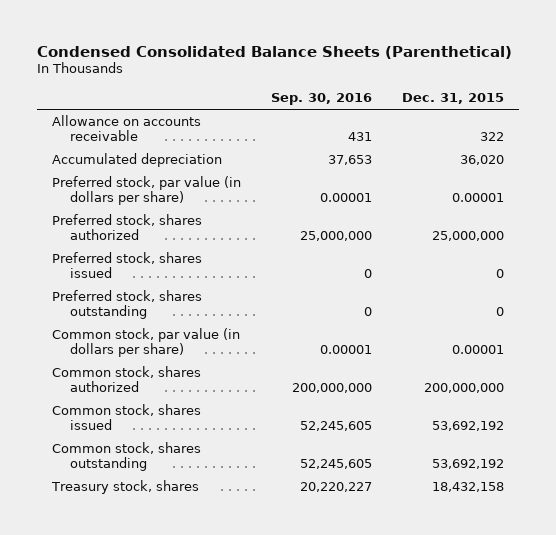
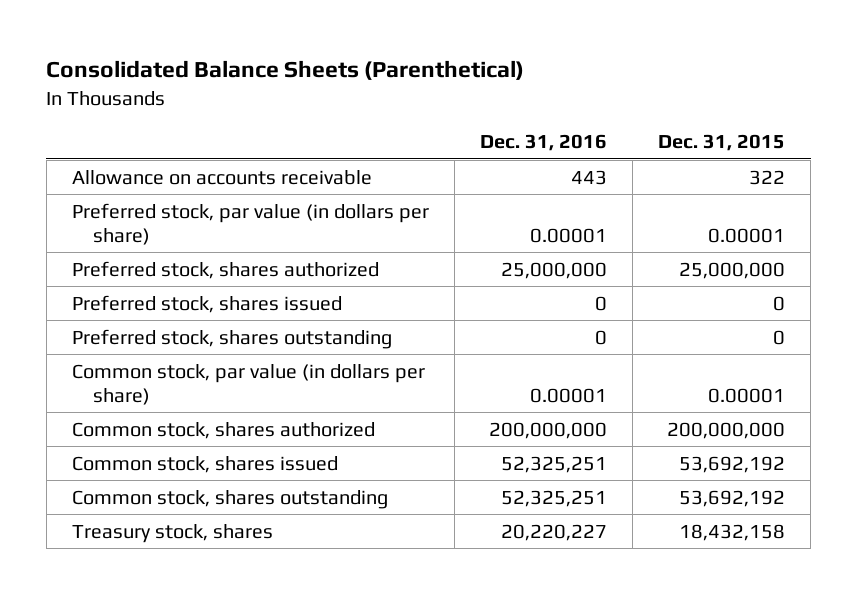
- Condensed Consolidated Balance Sheets (Parenthetical)
+ Consolidated Balance Sheets (Parenthetical)
- | Sep. 30, 2016 | Dec. 31, 2015
+ | Dec. 31, 2016 | Dec. 31, 2015
- Accumulated depreciation | 37,653 | 36,020

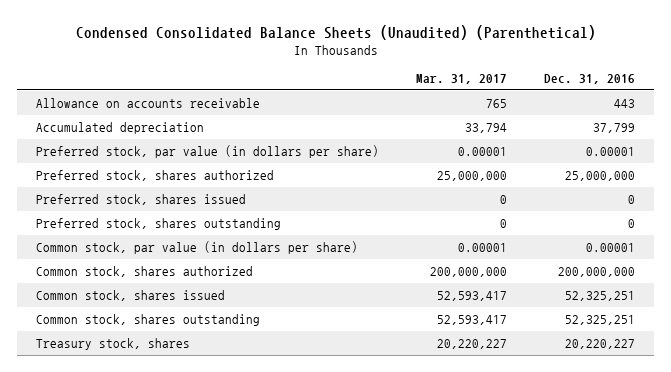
- Consolidated Balance Sheets (Parenthetical)
+ Condensed Consolidated Balance Sheets (Unaudited) (Parenthetical)
- | Dec. 31, 2016 | Dec. 31, 2015
+ | Mar. 31, 2017 | Dec. 31, 2016
+ Accumulated depreciation | 33,794 | 37,799

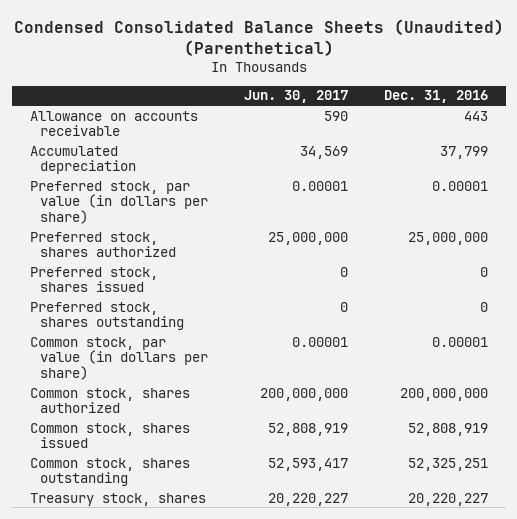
- | Mar. 31, 2017 | Dec. 31, 2016
+ | Jun. 30, 2017 | Dec. 31, 2016
- Common stock, shares issued | 52,593,417 | 52,325,251
+ Common stock, shares issued | 52,808,919 | 52,808,919

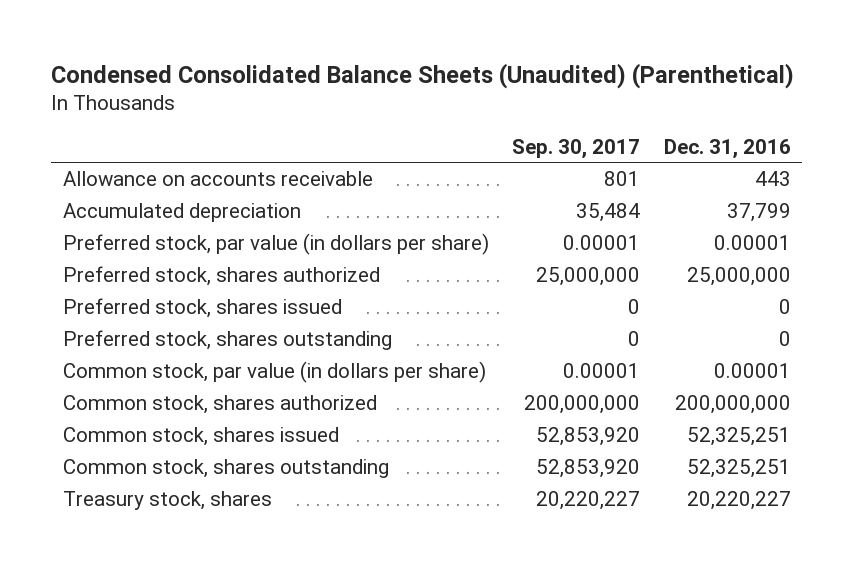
- | Jun. 30, 2017 | Dec. 31, 2016
+ | Sep. 30, 2017 | Dec. 31, 2016
- Common stock, shares issued | 52,808,919 | 52,808,919
+ Common stock, shares issued | 52,853,920 | 52,325,251

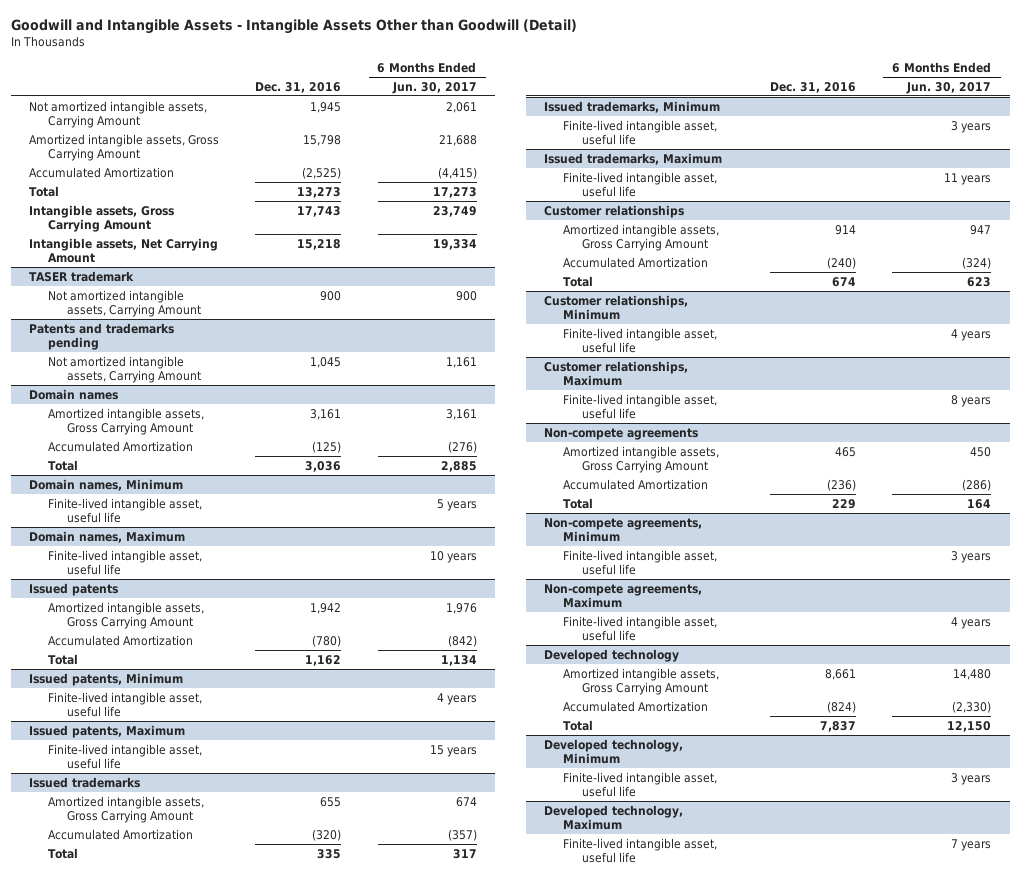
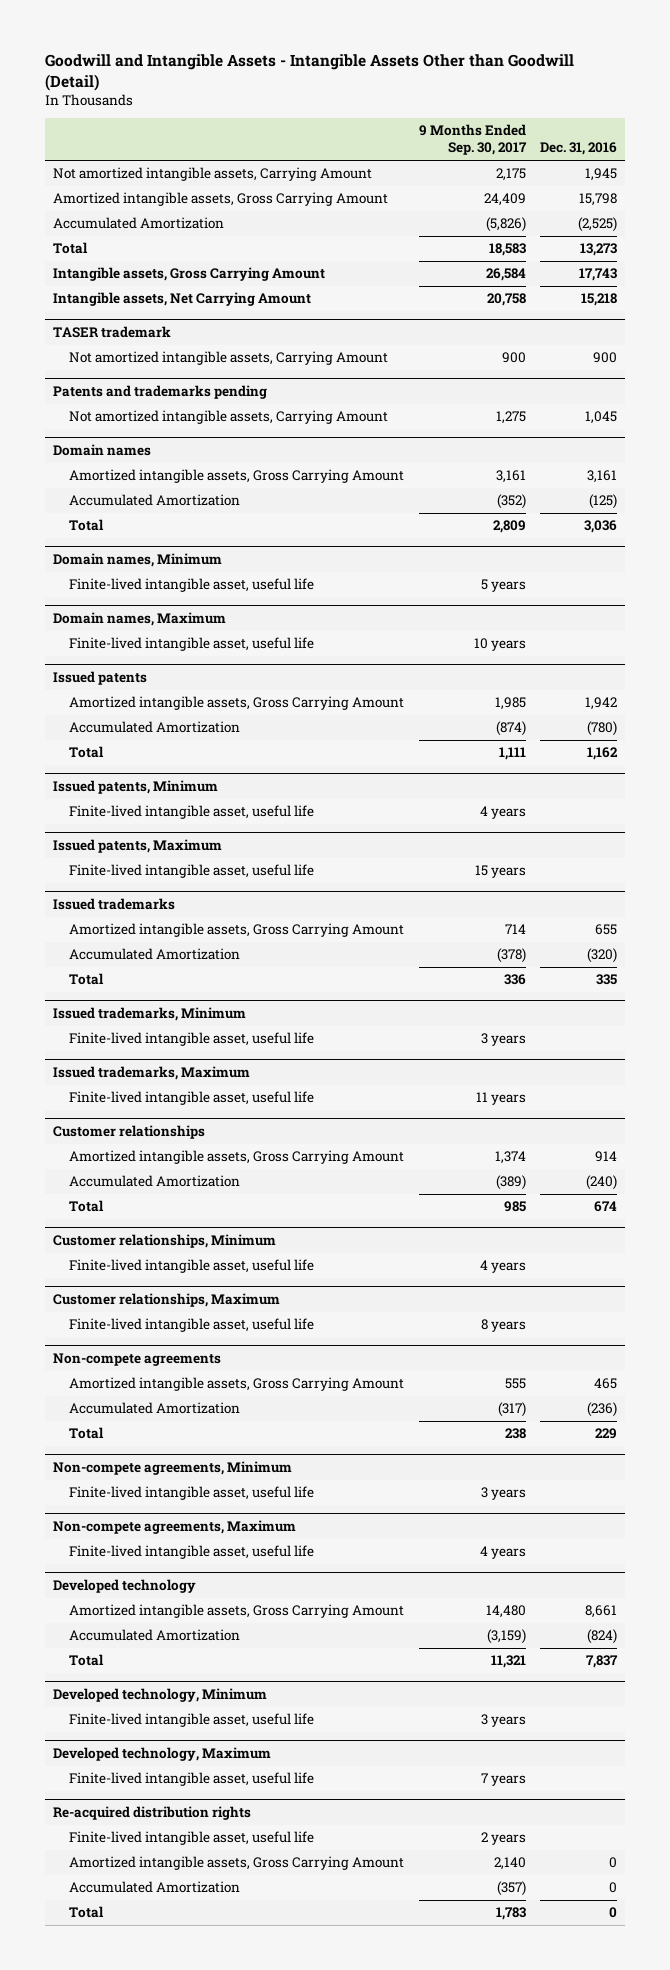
- | Dec. 31, 2016 | 6 Months Ended Jun. 30, 2017
+ | 9 Months Ended Sep. 30, 2017 | Dec. 31, 2016
+ Re-acquired distribution rights
+ Finite-lived intangible asset, useful life | 2 years |
+ Amortized intangible assets, Gross Carrying Amount | 2,140 | 0
+ Accumulated Amortization | (357) | 0
+ Total | 1,783 | 0

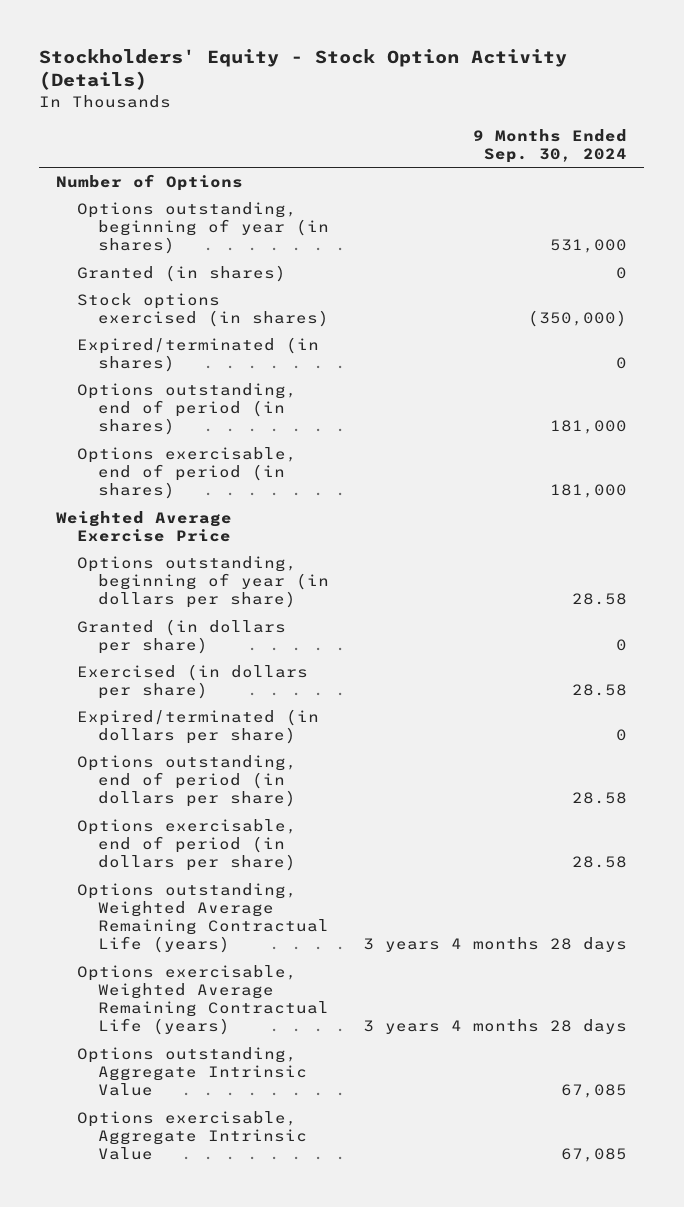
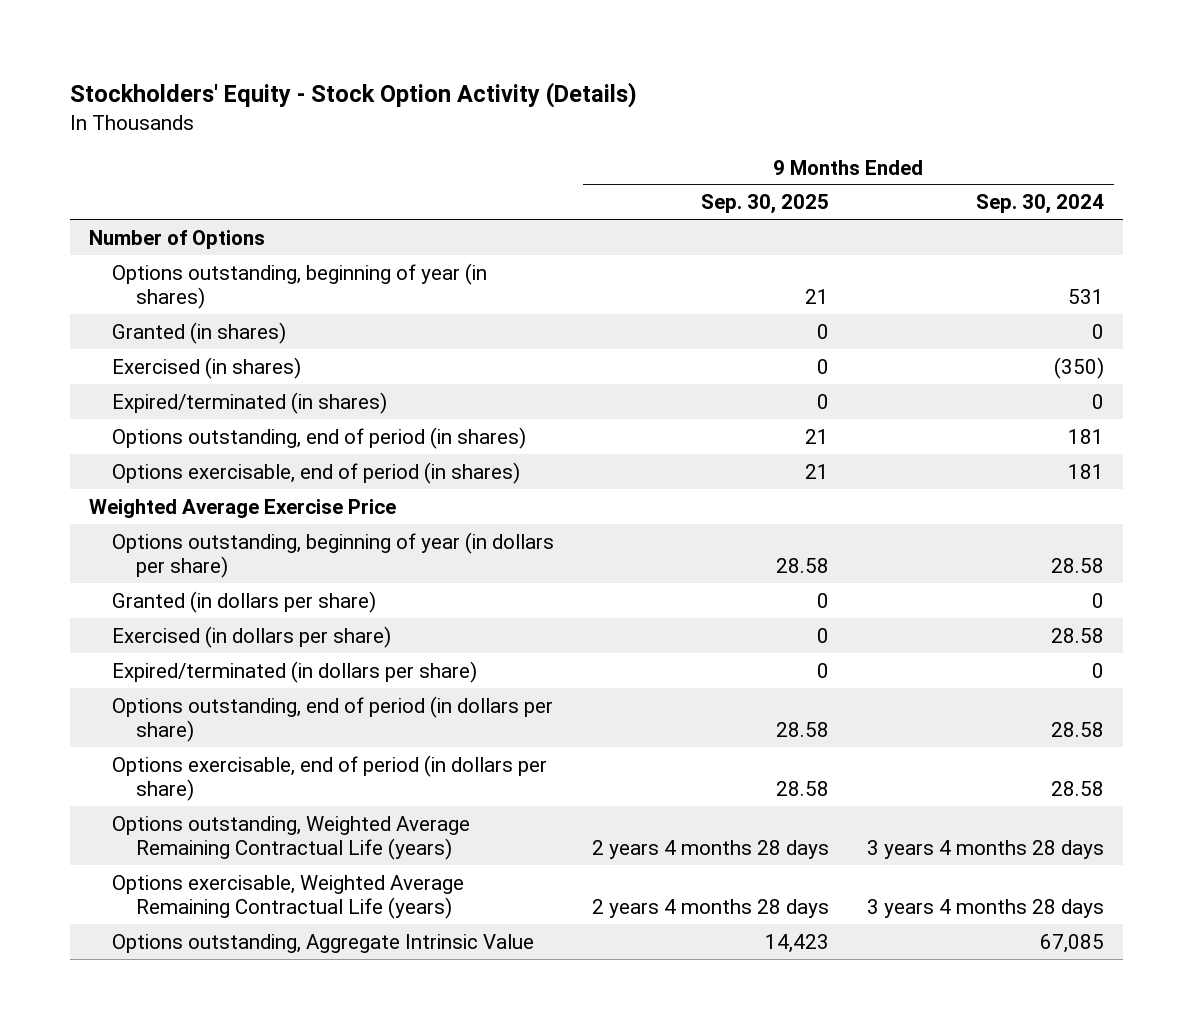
- | 9 Months Ended Sep. 30, 2024
+ | 9 Months Ended Sep. 30, 2025 | 9 Months Ended Sep. 30, 2024
- Options outstanding, beginning of year (in shares) | 531,000
+ Options outstanding, beginning of year (in shares) | 21 | 531
- Stock options exercised (in shares) | (350,000)
+ Exercised (in shares) | 0 | (350)
- Options outstanding, end of period (in shares) | 181,000
- Options exercisable, end of period (in shares) | 181,000
+ Options outstanding, end of period (in shares) | 21 | 181
+ Options exercisable, end of period (in shares) | 21 | 181
- Options exercisable, Aggregate Intrinsic Value | 67,085

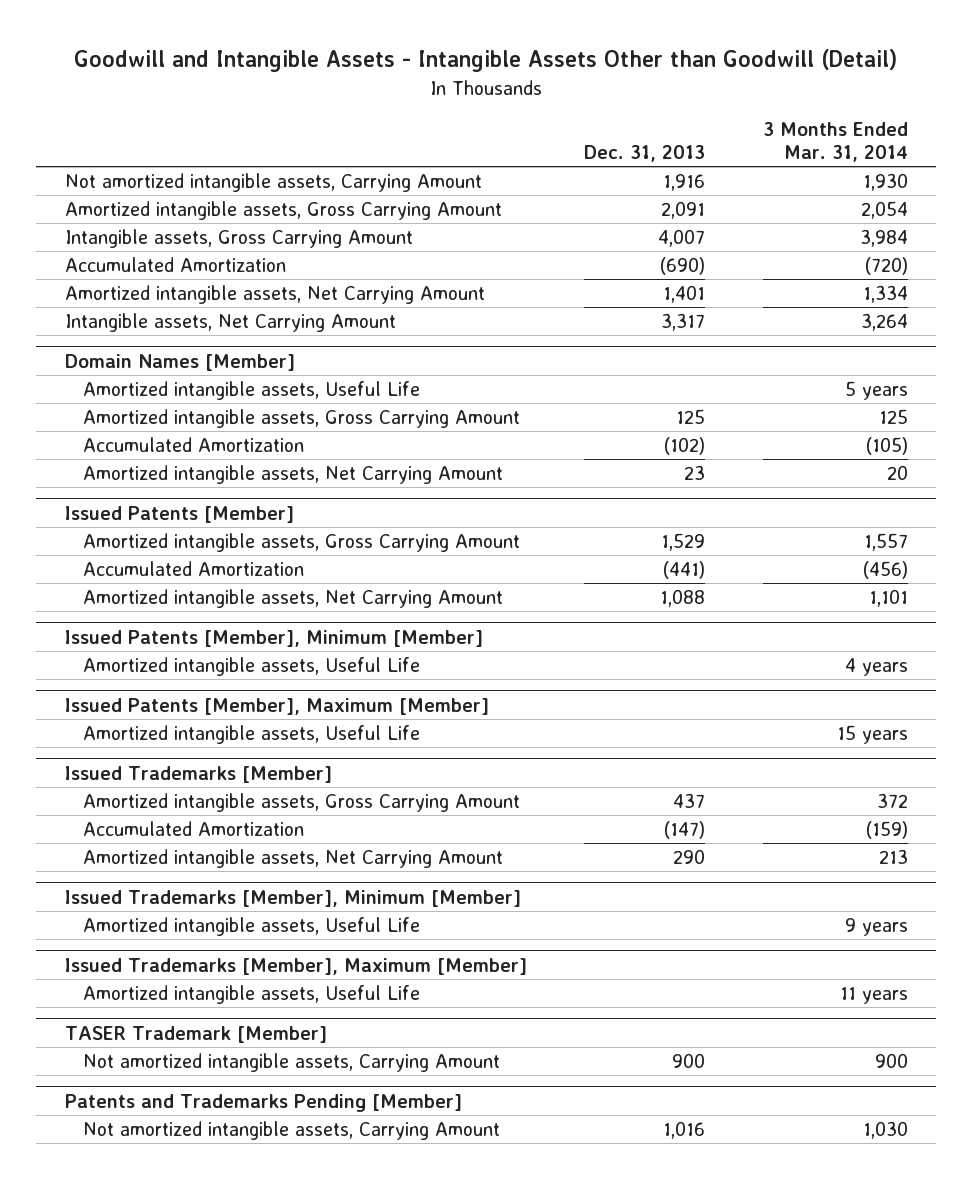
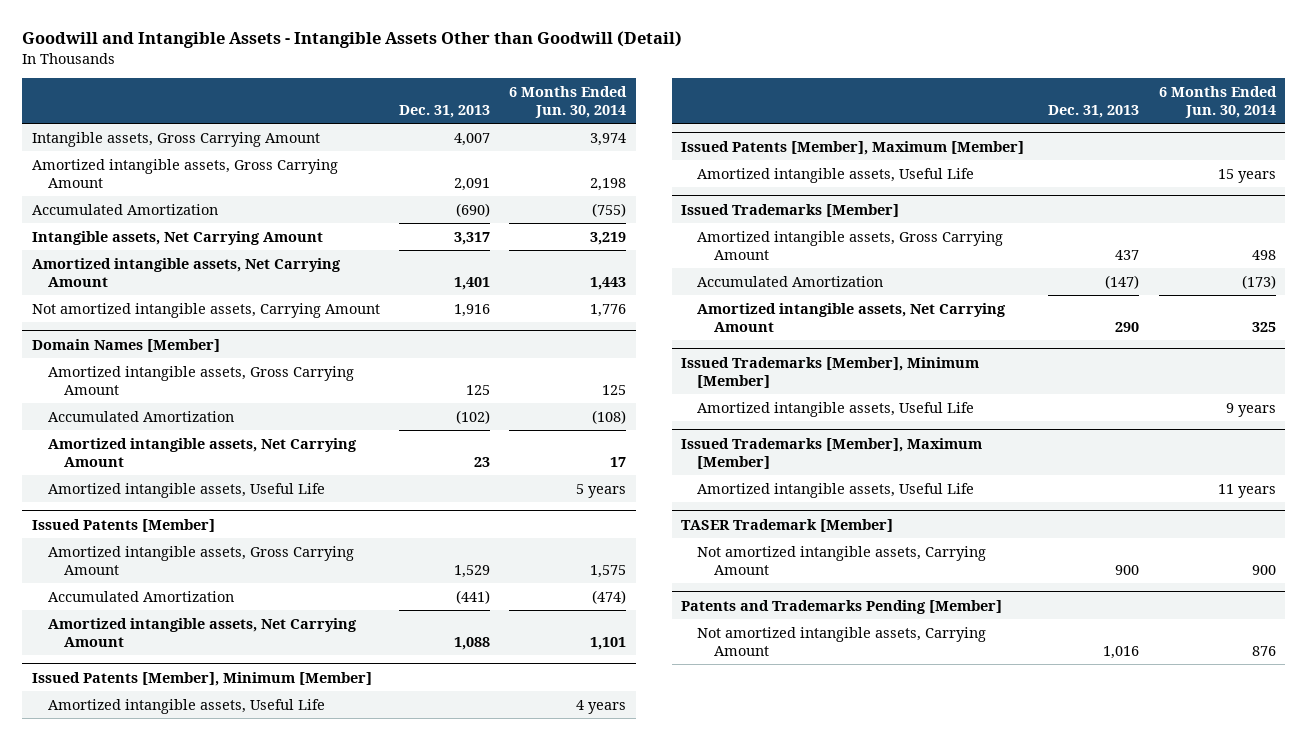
- | Dec. 31, 2013 | 3 Months Ended Mar. 31, 2014
+ | Dec. 31, 2013 | 6 Months Ended Jun. 30, 2014
moved down: Amortized intangible assets, Gross Carrying Amount | 2,091 | 2,198
moved down: Amortized intangible assets, Net Carrying Amount | 1,401 | 1,443
moved down: Not amortized intangible assets, Carrying Amount | 1,916 | 1,776
@ Domain Names [Member]
moved down: Amortized intangible assets, Useful Life | | 5 years

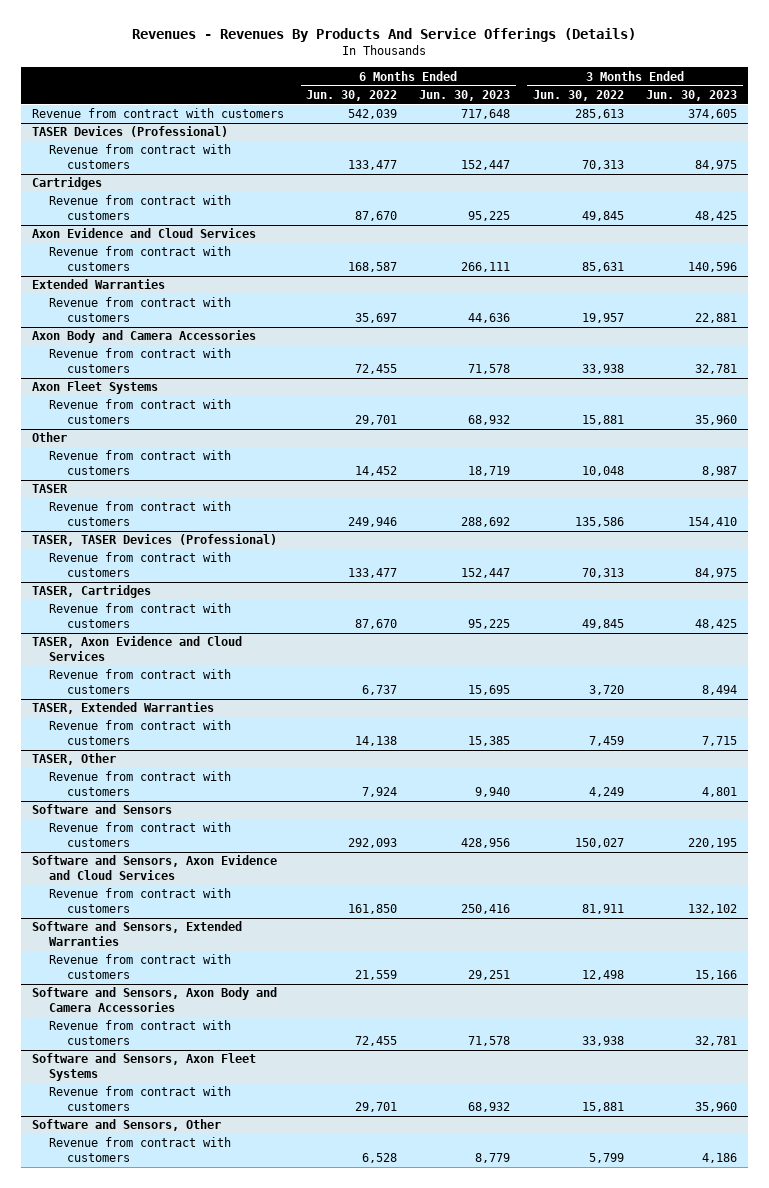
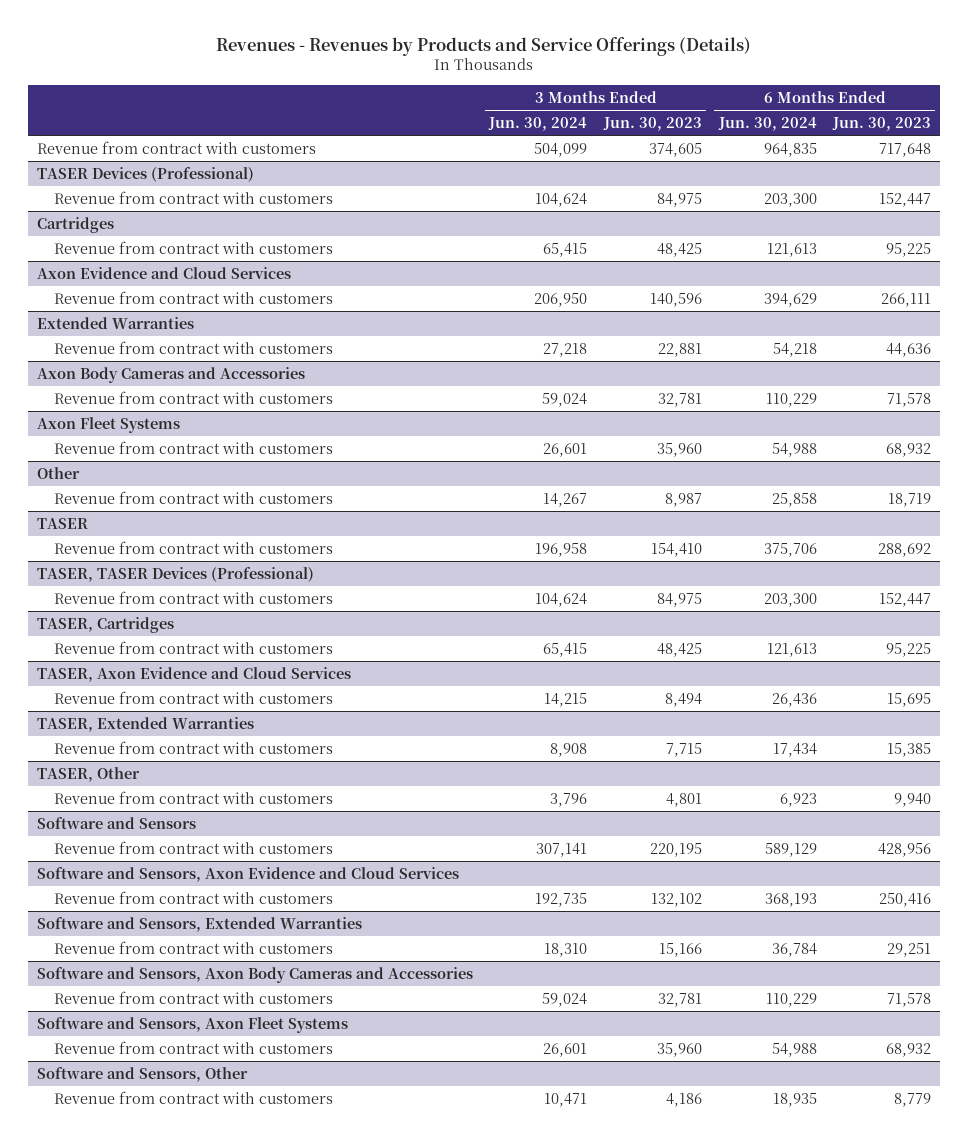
- Revenues - Revenues By Products And Service Offerings (Details)
+ Revenues - Revenues by Products and Service Offerings (Details)
- | 6 Months Ended Jun. 30, 2022 | 6 Months Ended Jun. 30, 2023 | 3 Months Ended Jun. 30, 2022 | 3 Months Ended Jun. 30, 2023
+ | 3 Months Ended Jun. 30, 2024 | 3 Months Ended Jun. 30, 2023 | 6 Months Ended Jun. 30, 2024 | 6 Months Ended Jun. 30, 2023
- Axon Body and Camera Accessories
+ Axon Body Cameras and Accessories
- Software and Sensors, Axon Body and Camera Accessories
+ Software and Sensors, Axon Body Cameras and Accessories

